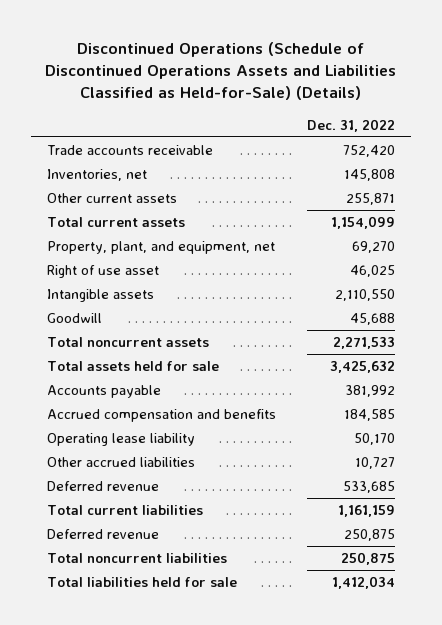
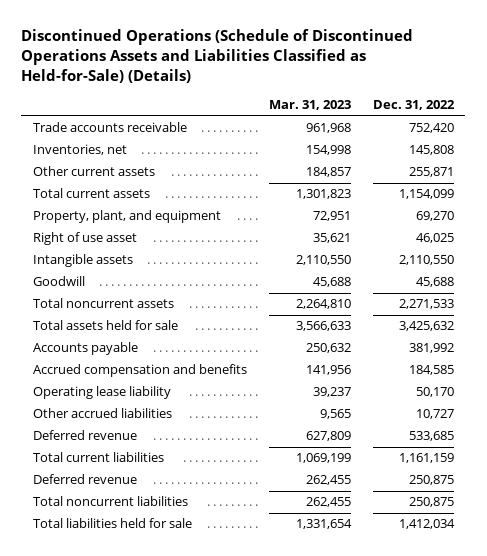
- | Dec. 31, 2022
+ | Mar. 31, 2023 | Dec. 31, 2022
- Property, plant, and equipment, net | 69,270
+ Property, plant, and equipment | 72,951 | 69,270

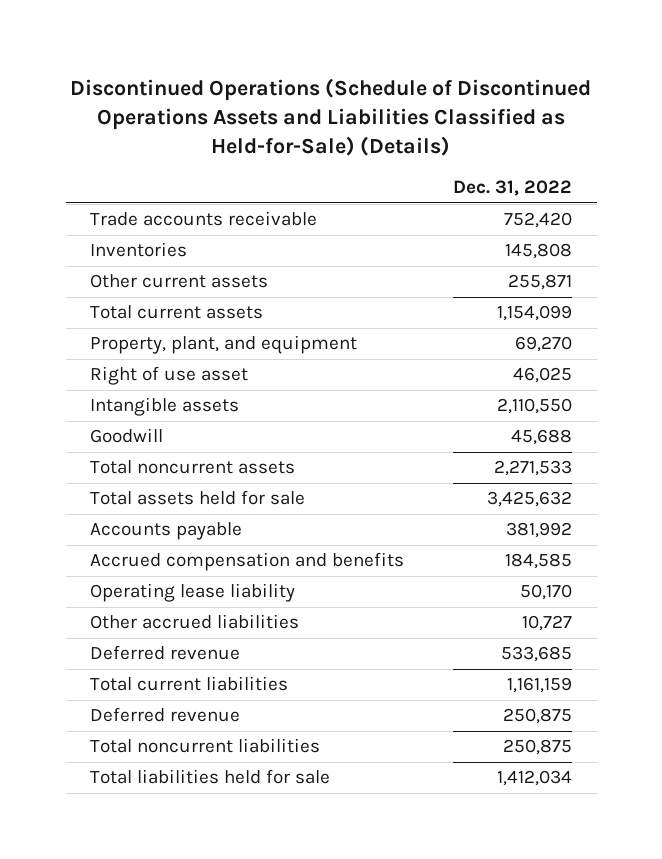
- | Mar. 31, 2023 | Dec. 31, 2022
+ | Dec. 31, 2022
- Inventories, net | 154,998 | 145,808
+ Inventories | 145,808

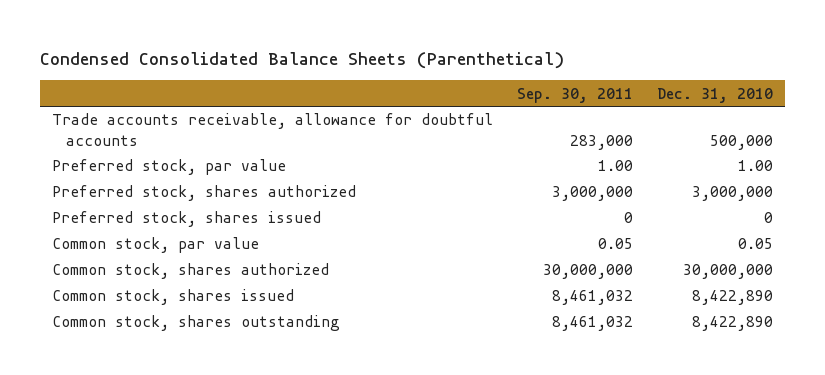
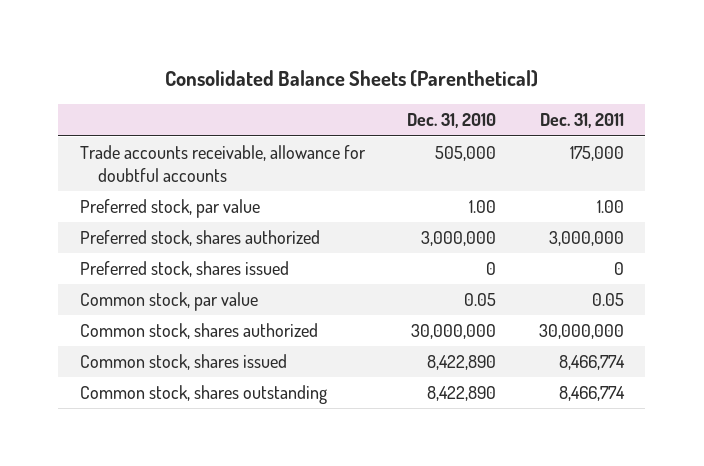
- Condensed Consolidated Balance Sheets (Parenthetical)
+ Consolidated Balance Sheets (Parenthetical)
- | Sep. 30, 2011 | Dec. 31, 2010
+ | Dec. 31, 2010 | Dec. 31, 2011
- Trade accounts receivable, allowance for doubtful accounts | 283,000 | 500,000
+ Trade accounts receivable, allowance for doubtful accounts | 505,000 | 175,000

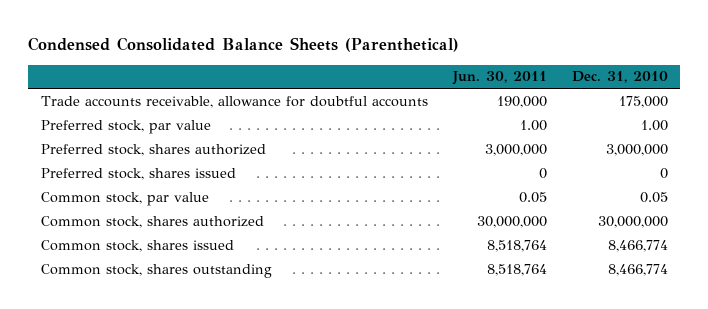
- Consolidated Balance Sheets (Parenthetical)
+ Condensed Consolidated Balance Sheets (Parenthetical)
- | Dec. 31, 2010 | Dec. 31, 2011
+ | Jun. 30, 2011 | Dec. 31, 2010
- Trade accounts receivable, allowance for doubtful accounts | 505,000 | 175,000
+ Trade accounts receivable, allowance for doubtful accounts | 190,000 | 175,000
- Common stock, shares issued | 8,422,890 | 8,466,774
- Common stock, shares outstanding | 8,422,890 | 8,466,774
+ Common stock, shares issued | 8,518,764 | 8,466,774
+ Common stock, shares outstanding | 8,518,764 | 8,466,774

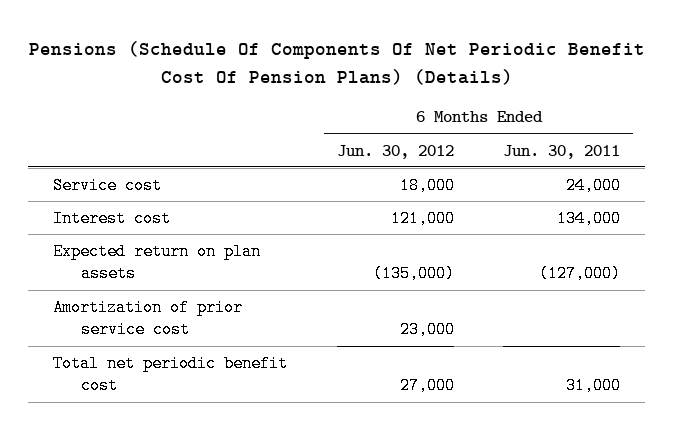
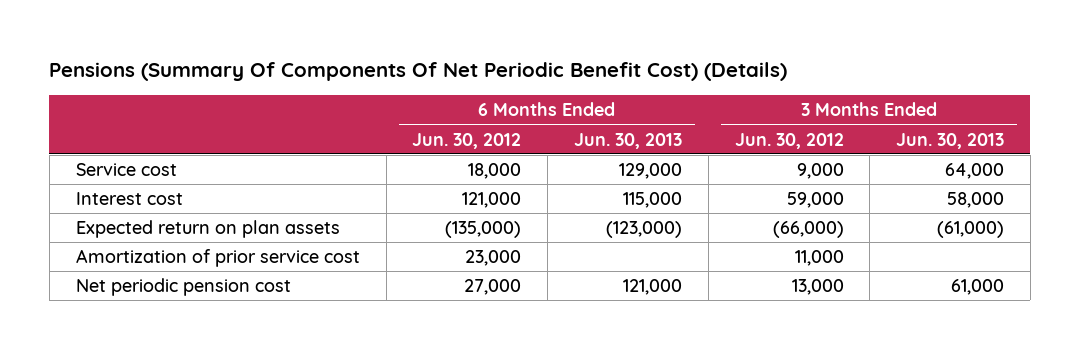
- Pensions (Schedule Of Components Of Net Periodic Benefit Cost Of Pension Plans) (Details)
+ Pensions (Summary Of Components Of Net Periodic Benefit Cost) (Details)
- | 6 Months Ended Jun. 30, 2012 | 6 Months Ended Jun. 30, 2011
+ | 6 Months Ended Jun. 30, 2012 | 6 Months Ended Jun. 30, 2013 | 3 Months Ended Jun. 30, 2012 | 3 Months Ended Jun. 30, 2013
- Total net periodic benefit cost | 27,000 | 31,000
+ Net periodic pension cost | 27,000 | 121,000 | 13,000 | 61,000

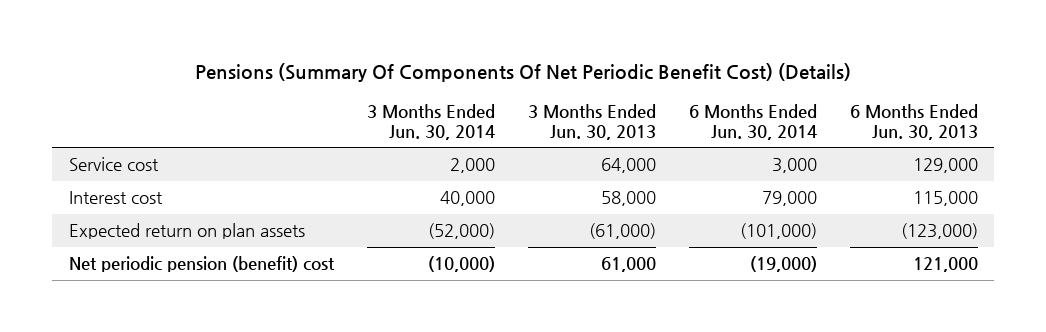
- | 6 Months Ended Jun. 30, 2012 | 6 Months Ended Jun. 30, 2013 | 3 Months Ended Jun. 30, 2012 | 3 Months Ended Jun. 30, 2013
+ | 3 Months Ended Jun. 30, 2014 | 3 Months Ended Jun. 30, 2013 | 6 Months Ended Jun. 30, 2014 | 6 Months Ended Jun. 30, 2013
- Amortization of prior service cost | 23,000 | | 11,000 |
- Net periodic pension cost | 27,000 | 121,000 | 13,000 | 61,000
+ Net periodic pension (benefit) cost | (10,000) | 61,000 | (19,000) | 121,000

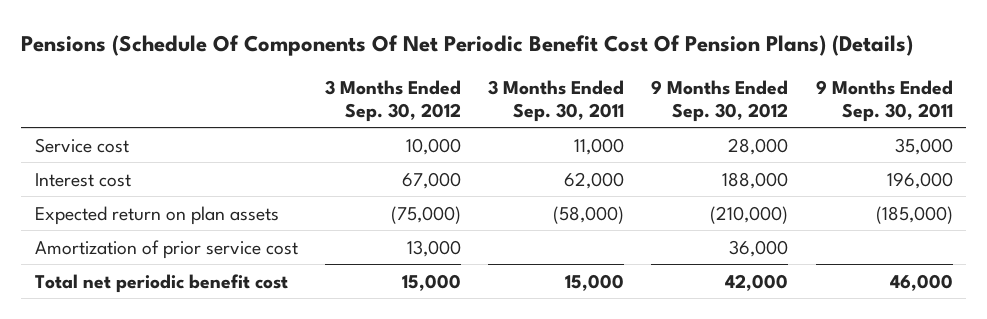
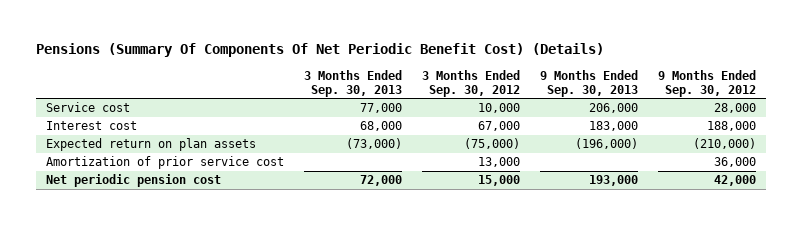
- Pensions (Schedule Of Components Of Net Periodic Benefit Cost Of Pension Plans) (Details)
+ Pensions (Summary Of Components Of Net Periodic Benefit Cost) (Details)
- | 3 Months Ended Sep. 30, 2012 | 3 Months Ended Sep. 30, 2011 | 9 Months Ended Sep. 30, 2012 | 9 Months Ended Sep. 30, 2011
+ | 3 Months Ended Sep. 30, 2013 | 3 Months Ended Sep. 30, 2012 | 9 Months Ended Sep. 30, 2013 | 9 Months Ended Sep. 30, 2012
- Total net periodic benefit cost | 15,000 | 15,000 | 42,000 | 46,000
+ Net periodic pension cost | 72,000 | 15,000 | 193,000 | 42,000

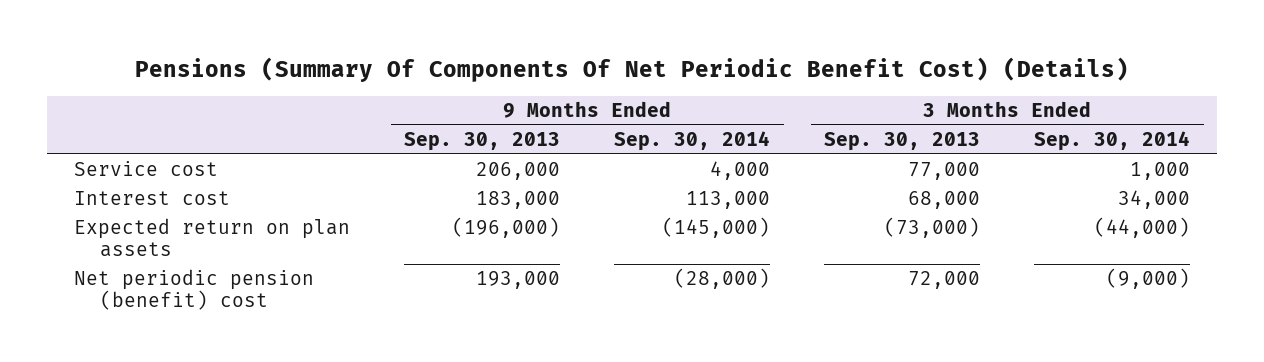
- | 3 Months Ended Sep. 30, 2013 | 3 Months Ended Sep. 30, 2012 | 9 Months Ended Sep. 30, 2013 | 9 Months Ended Sep. 30, 2012
+ | 9 Months Ended Sep. 30, 2013 | 9 Months Ended Sep. 30, 2014 | 3 Months Ended Sep. 30, 2013 | 3 Months Ended Sep. 30, 2014
- Amortization of prior service cost | | 13,000 | | 36,000
- Net periodic pension cost | 72,000 | 15,000 | 193,000 | 42,000
+ Net periodic pension (benefit) cost | 193,000 | (28,000) | 72,000 | (9,000)

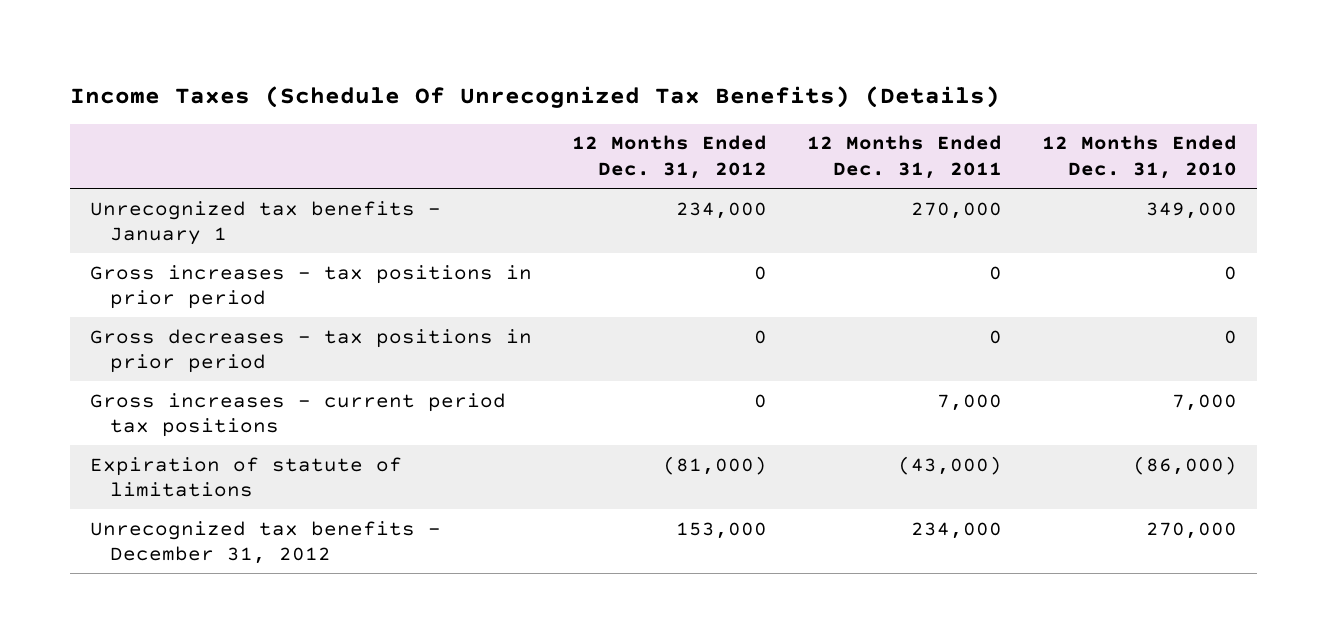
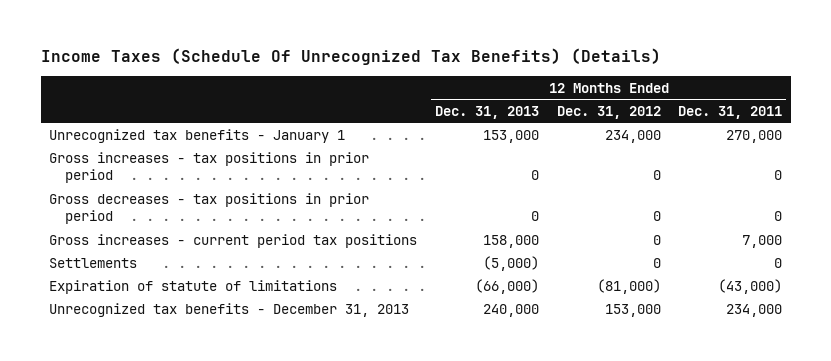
- | 12 Months Ended Dec. 31, 2012 | 12 Months Ended Dec. 31, 2011 | 12 Months Ended Dec. 31, 2010
+ | 12 Months Ended Dec. 31, 2013 | 12 Months Ended Dec. 31, 2012 | 12 Months Ended Dec. 31, 2011
+ Settlements | (5,000) | 0 | 0
- Unrecognized tax benefits - December 31, 2012 | 153,000 | 234,000 | 270,000
+ Unrecognized tax benefits - December 31, 2013 | 240,000 | 153,000 | 234,000

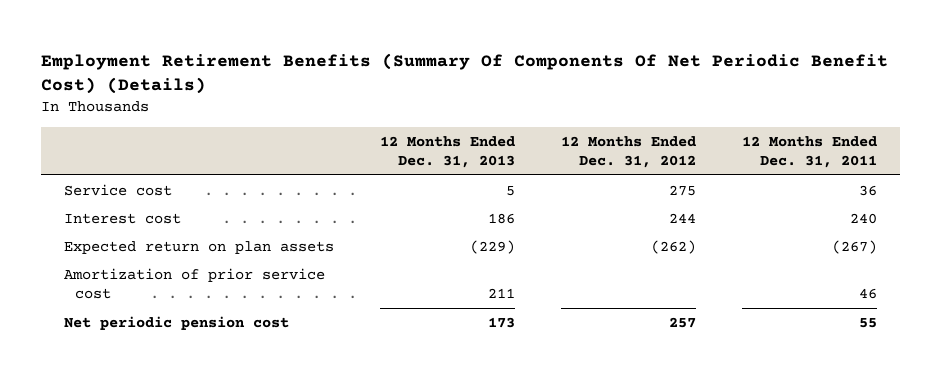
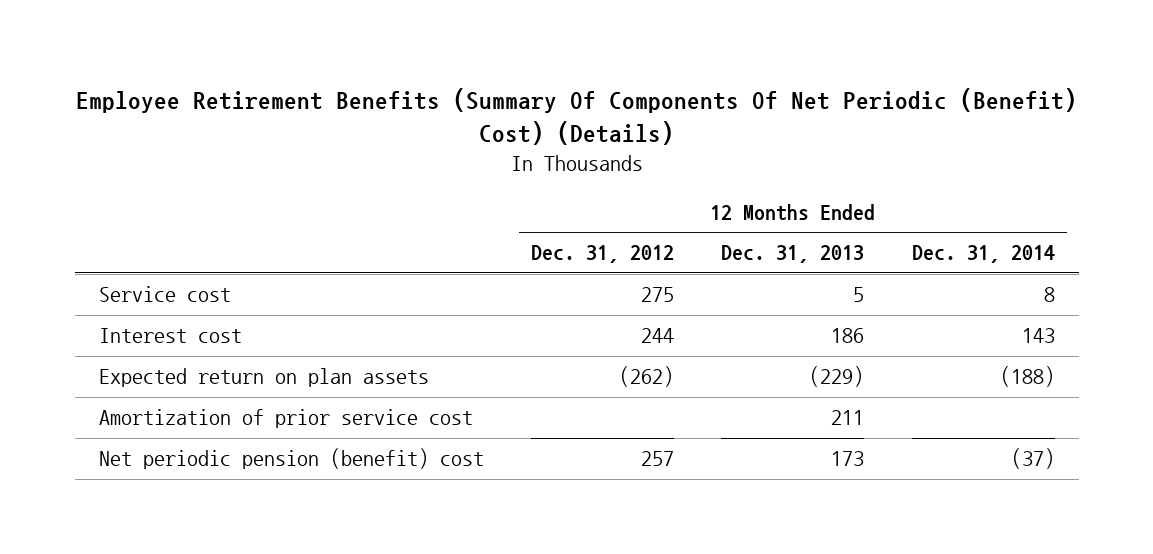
- Employment Retirement Benefits (Summary Of Components Of Net Periodic Benefit Cost) (Details)
+ Employee Retirement Benefits (Summary Of Components Of Net Periodic (Benefit) Cost) (Details)
- | 12 Months Ended Dec. 31, 2013 | 12 Months Ended Dec. 31, 2012 | 12 Months Ended Dec. 31, 2011
+ | 12 Months Ended Dec. 31, 2012 | 12 Months Ended Dec. 31, 2013 | 12 Months Ended Dec. 31, 2014
- Net periodic pension cost | 173 | 257 | 55
+ Net periodic pension (benefit) cost | 257 | 173 | (37)

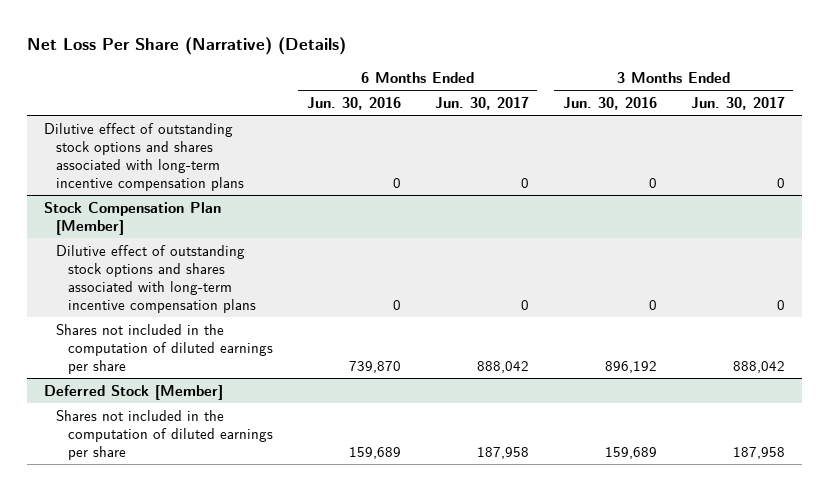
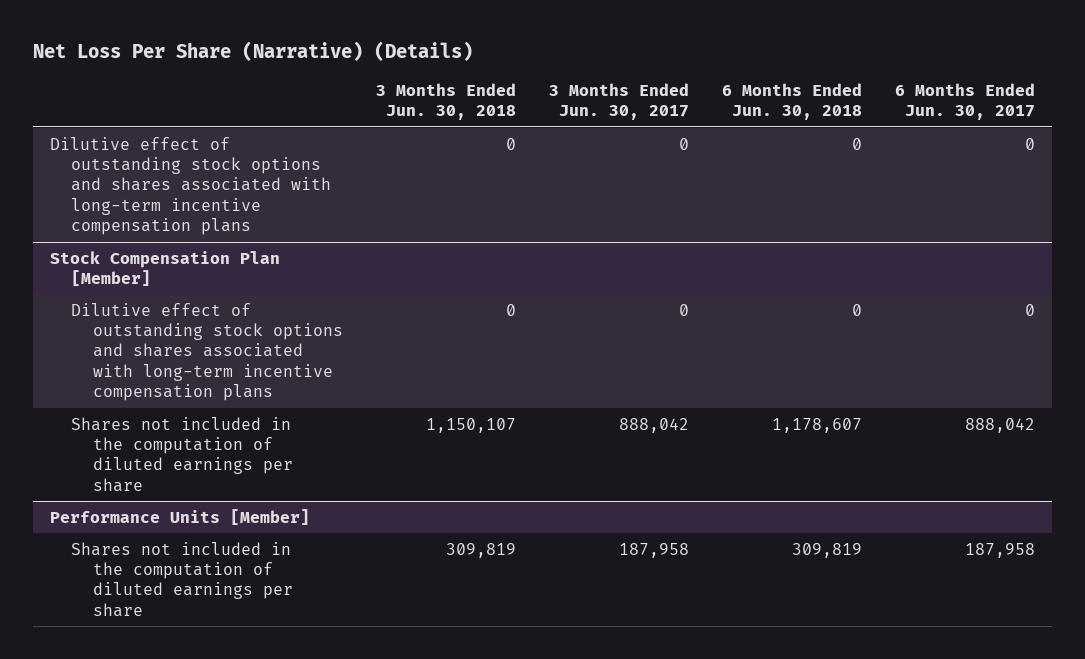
- | 6 Months Ended Jun. 30, 2016 | 6 Months Ended Jun. 30, 2017 | 3 Months Ended Jun. 30, 2016 | 3 Months Ended Jun. 30, 2017
+ | 3 Months Ended Jun. 30, 2018 | 3 Months Ended Jun. 30, 2017 | 6 Months Ended Jun. 30, 2018 | 6 Months Ended Jun. 30, 2017
- Deferred Stock [Member]
+ Performance Units [Member]

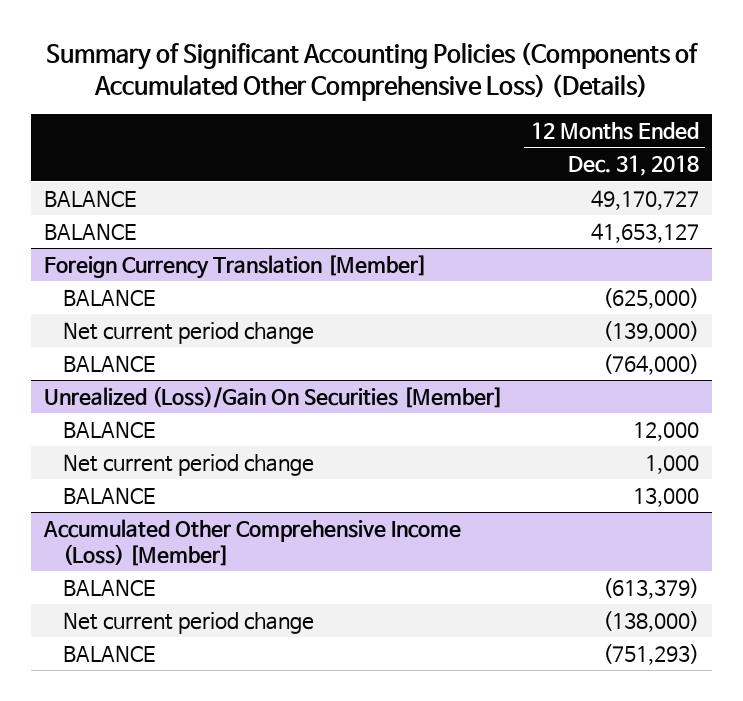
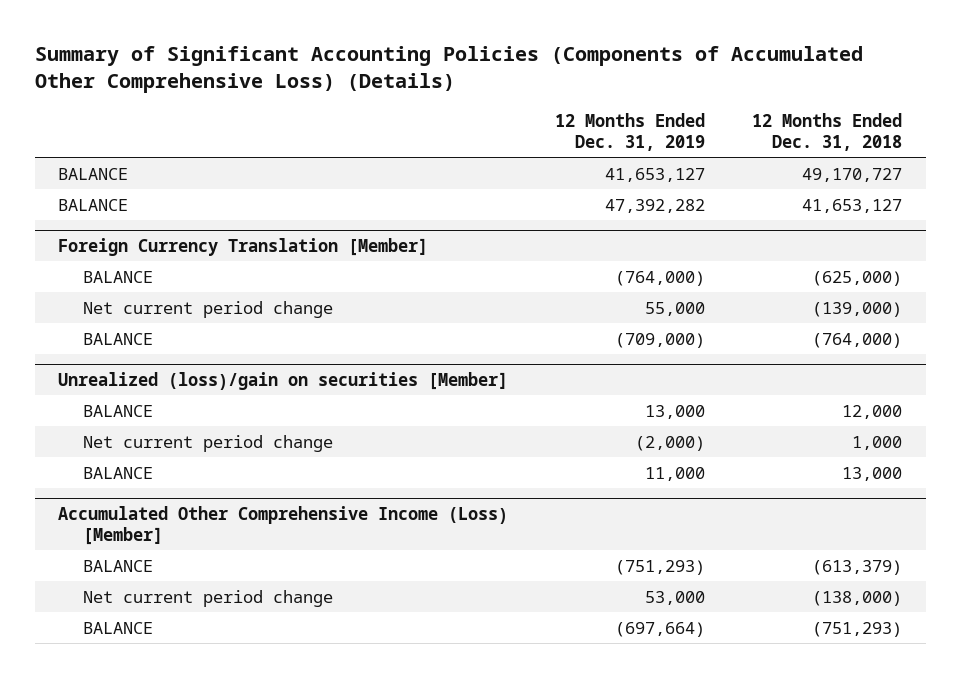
- | 12 Months Ended Dec. 31, 2018
+ | 12 Months Ended Dec. 31, 2019 | 12 Months Ended Dec. 31, 2018
- Unrealized (Loss)/Gain On Securities [Member]
+ Unrealized (loss)/gain on securities [Member]

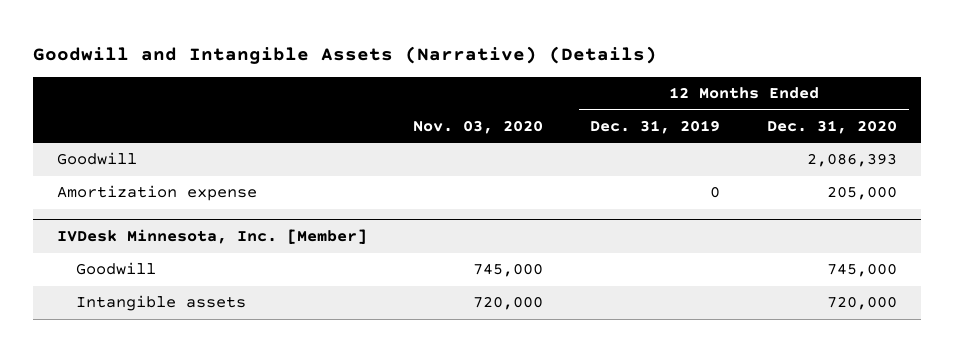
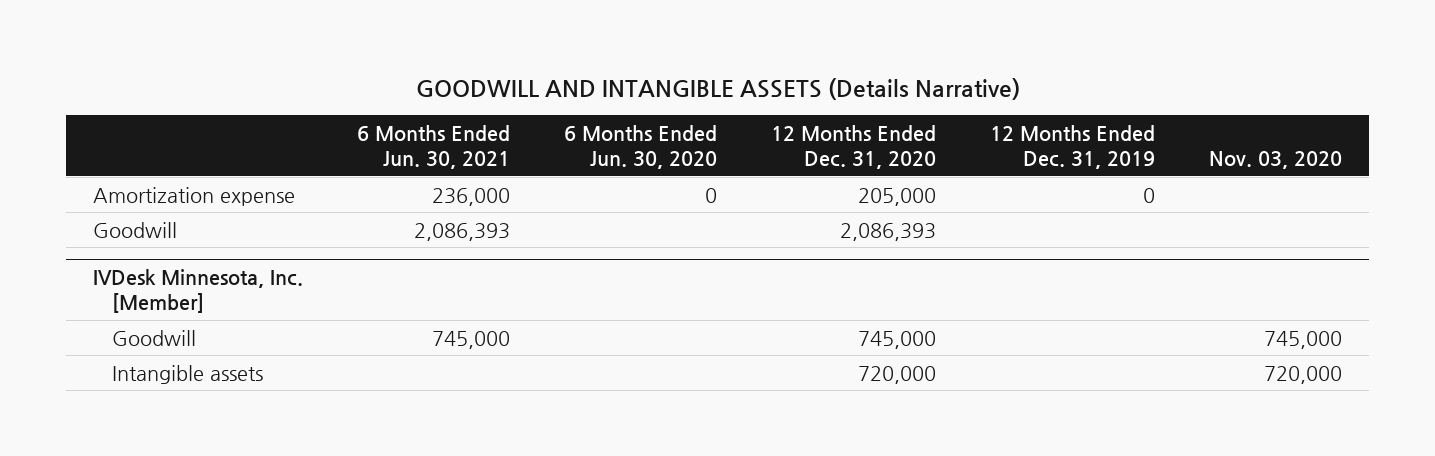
- Goodwill and Intangible Assets (Narrative) (Details)
+ GOODWILL AND INTANGIBLE ASSETS (Details Narrative)
- | Nov. 03, 2020 | 12 Months Ended Dec. 31, 2019 | 12 Months Ended Dec. 31, 2020
+ | 6 Months Ended Jun. 30, 2021 | 6 Months Ended Jun. 30, 2020 | 12 Months Ended Dec. 31, 2020 | 12 Months Ended Dec. 31, 2019 | Nov. 03, 2020
moved down: Goodwill | 2,086,393 | | 2,086,393 | |

